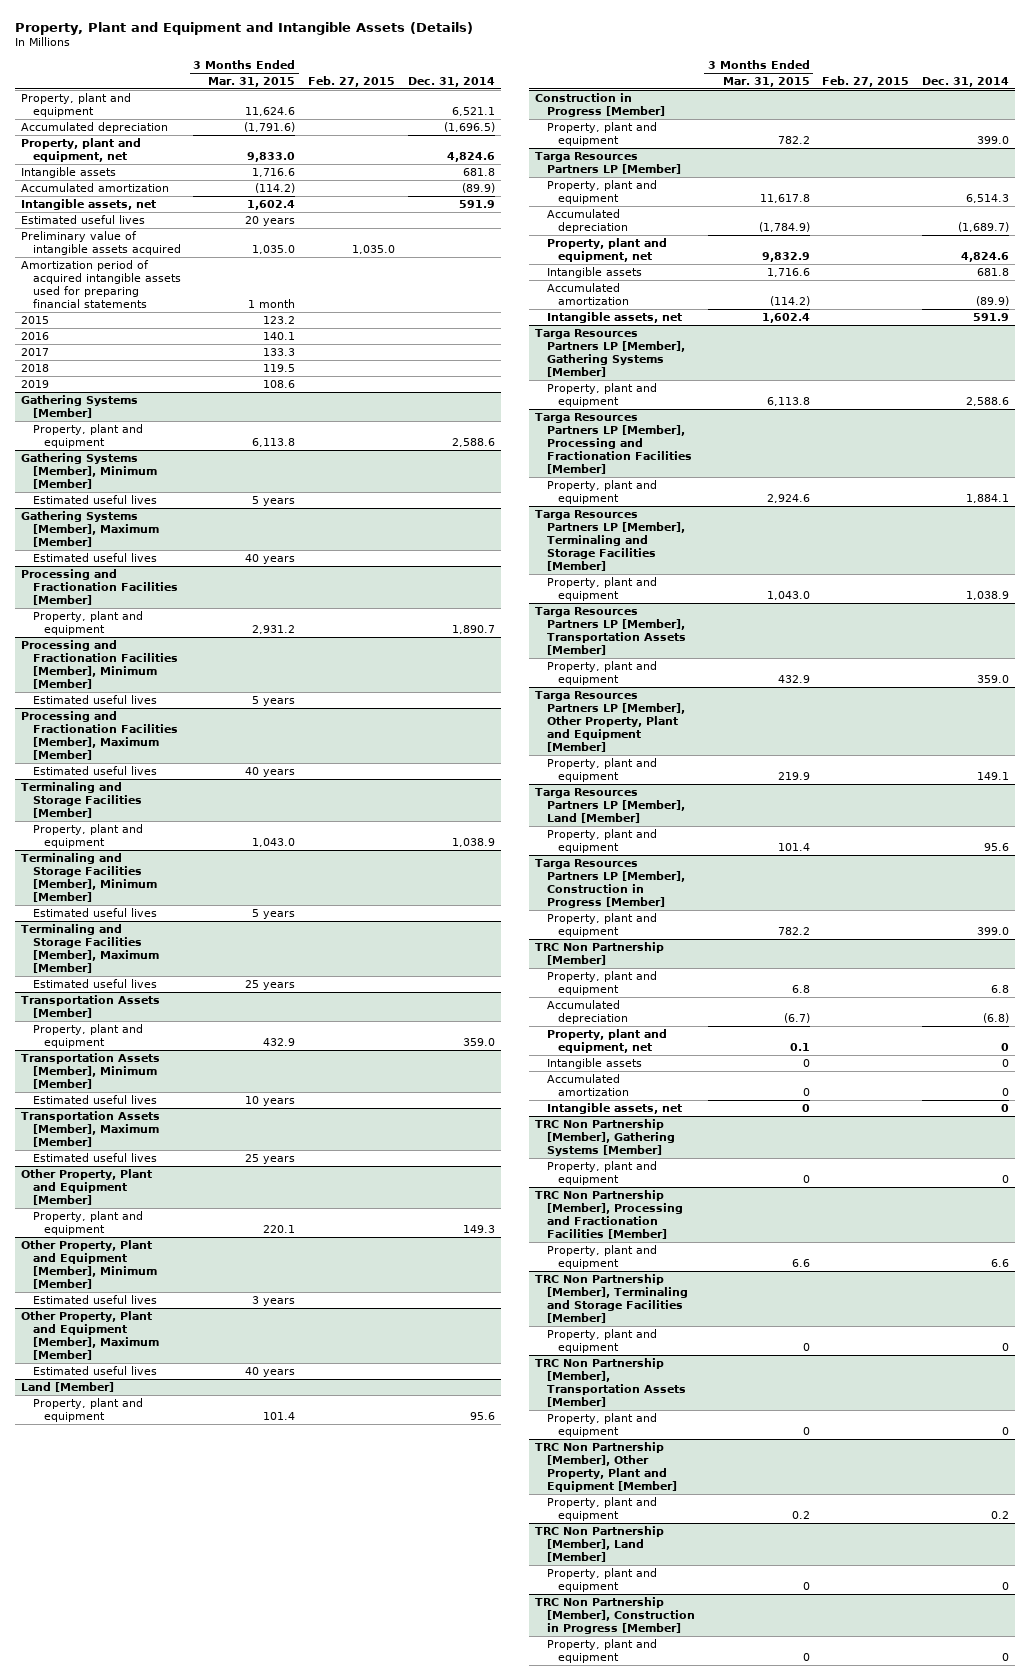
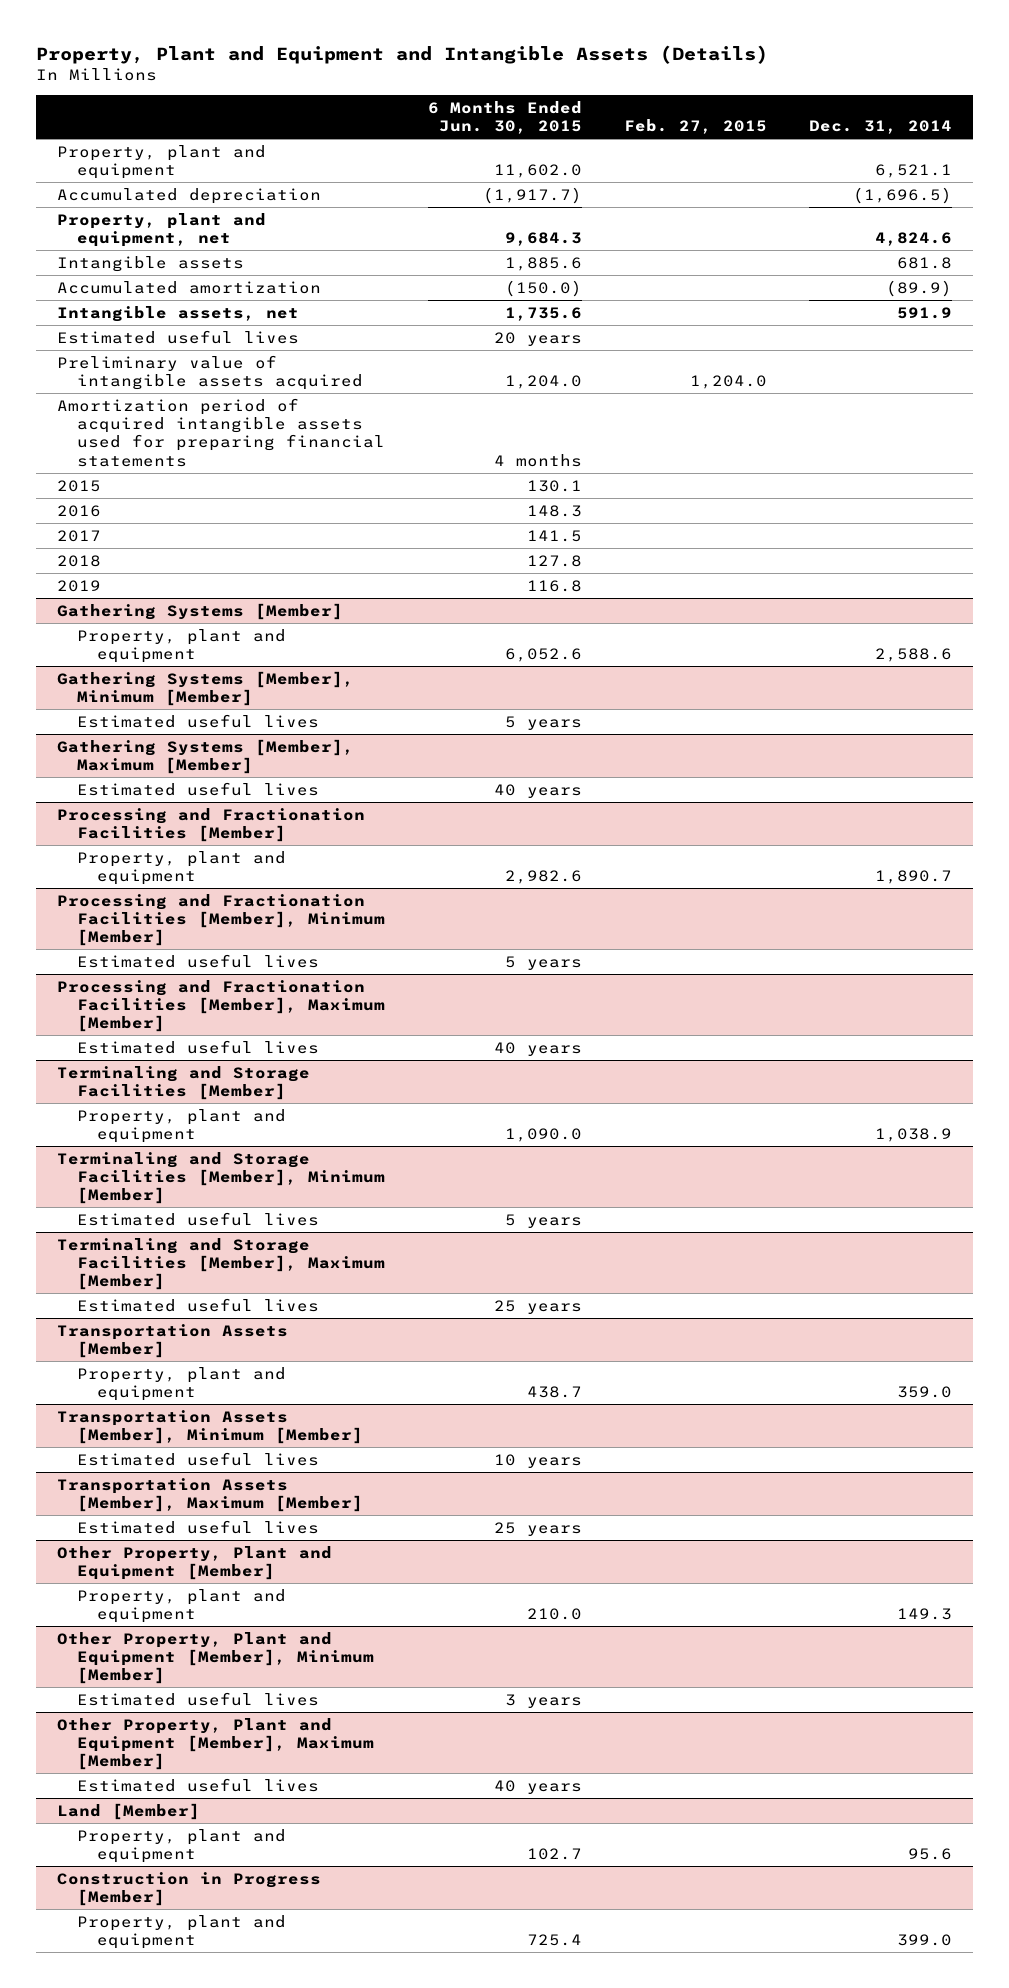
- | 3 Months Ended Mar. 31, 2015 | Feb. 27, 2015 | Dec. 31, 2014
+ | 6 Months Ended Jun. 30, 2015 | Feb. 27, 2015 | Dec. 31, 2014
- Preliminary value of intangible assets acquired | 1,035.0 | 1,035.0 |
+ Preliminary value of intangible assets acquired | 1,204.0 | 1,204.0 |
- Targa Resources Partners LP [Member]
- Property, plant and equipment | 11,617.8 | | 6,514.3
- Accumulated depreciation | (1,784.9) | | (1,689.7)
- Property, plant and equipment, net | 9,832.9 | | 4,824.6
- Intangible assets | 1,716.6 | | 681.8
- Accumulated amortization | (114.2) | | (89.9)
- Intangible assets, net | 1,602.4 | | 591.9
- Targa Resources Partners LP [Member], Gathering Systems [Member]
- Property, plant and equipment | 6,113.8 | | 2,588.6
- Targa Resources Partners LP [Member], Processing and Fractionation Facilities [Member]
- Property, plant and equipment | 2,924.6 | | 1,884.1
- Targa Resources Partners LP [Member], Terminaling and Storage Facilities [Member]
- Property, plant and equipment | 1,043.0 | | 1,038.9
- Targa Resources Partners LP [Member], Transportation Assets [Member]
- Property, plant and equipment | 432.9 | | 359.0
- Targa Resources Partners LP [Member], Other Property, Plant and Equipment [Member]
- Property, plant and equipment | 219.9 | | 149.1
- Targa Resources Partners LP [Member], Land [Member]
- Property, plant and equipment | 101.4 | | 95.6
- Targa Resources Partners LP [Member], Construction in Progress [Member]
- Property, plant and equipment | 782.2 | | 399.0
- TRC Non Partnership [Member]
- Property, plant and equipment | 6.8 | | 6.8
- Accumulated depreciation | (6.7) | | (6.8)
- Property, plant and equipment, net | 0.1 | | 0
- Intangible assets | 0 | | 0
- Accumulated amortization | 0 | | 0
- Intangible assets, net | 0 | | 0
- TRC Non Partnership [Member], Gathering Systems [Member]
- Property, plant and equipment | 0 | | 0
- TRC Non Partnership [Member], Processing and Fractionation Facilities [Member]
- Property, plant and equipment | 6.6 | | 6.6
- TRC Non Partnership [Member], Terminaling and Storage Facilities [Member]
- Property, plant and equipment | 0 | | 0
- TRC Non Partnership [Member], Transportation Assets [Member]
- Property, plant and equipment | 0 | | 0
- TRC Non Partnership [Member], Other Property, Plant and Equipment [Member]
- Property, plant and equipment | 0.2 | | 0.2
- TRC Non Partnership [Member], Land [Member]
- Property, plant and equipment | 0 | | 0
- TRC Non Partnership [Member], Construction in Progress [Member]
- Property, plant and equipment | 0 | | 0

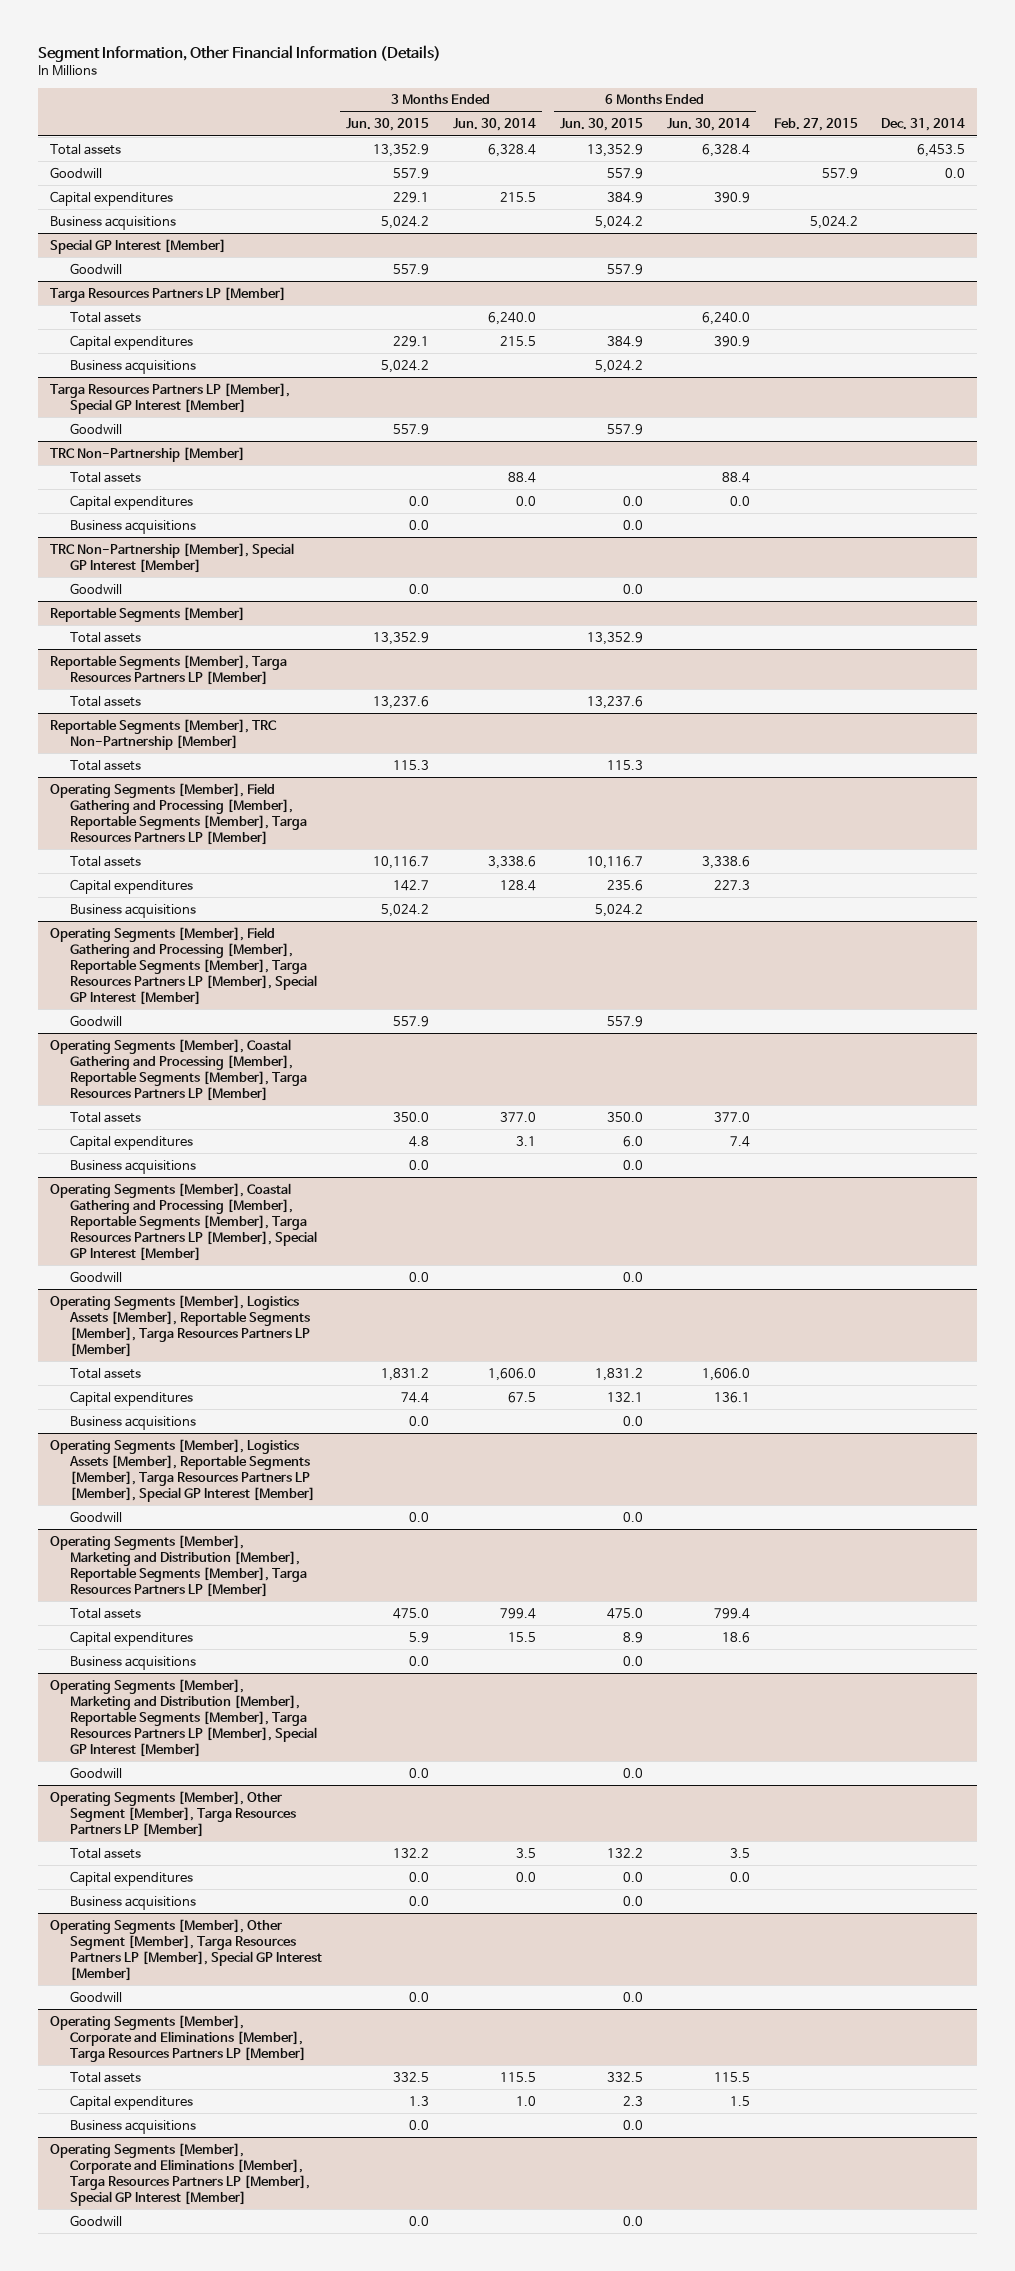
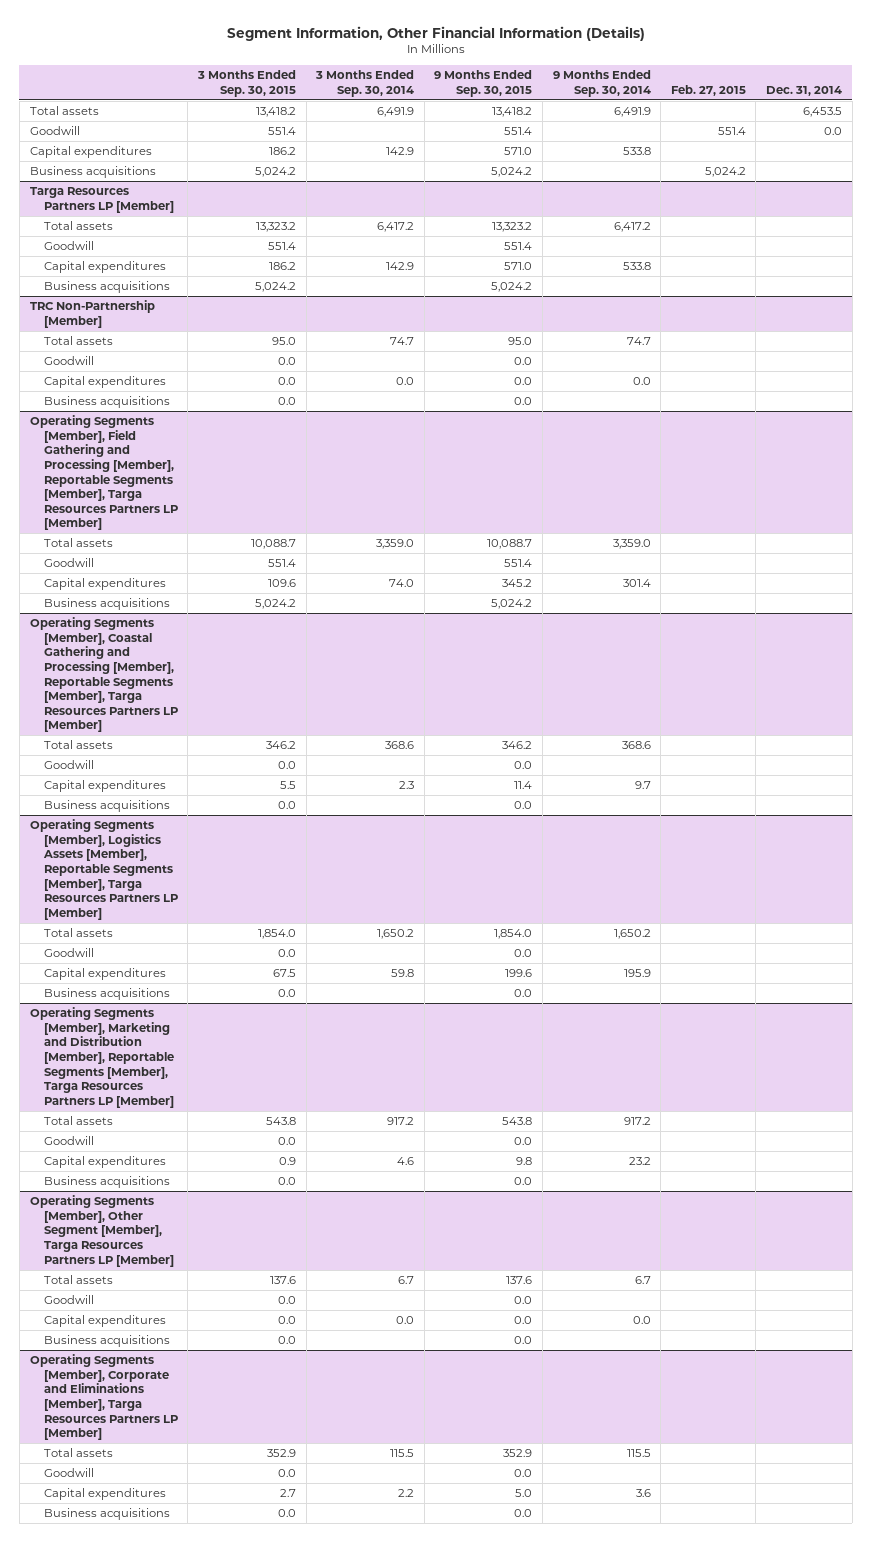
- | 3 Months Ended Jun. 30, 2015 | 3 Months Ended Jun. 30, 2014 | 6 Months Ended Jun. 30, 2015 | 6 Months Ended Jun. 30, 2014 | Feb. 27, 2015 | Dec. 31, 2014
+ | 3 Months Ended Sep. 30, 2015 | 3 Months Ended Sep. 30, 2014 | 9 Months Ended Sep. 30, 2015 | 9 Months Ended Sep. 30, 2014 | Feb. 27, 2015 | Dec. 31, 2014
- Goodwill | 557.9 | | 557.9 | | 557.9 | 0.0
+ Goodwill | 551.4 | | 551.4 | | 551.4 | 0.0
- Special GP Interest [Member]
- Goodwill | 557.9 | | 557.9 | | |
@ Targa Resources Partners LP [Member]
+ Goodwill | 551.4 | | 551.4 | | |
- Targa Resources Partners LP [Member], Special GP Interest [Member]
- Goodwill | 557.9 | | 557.9 | | |
@ TRC Non-Partnership [Member]
+ Goodwill | 0.0 | | 0.0 | | |
- TRC Non-Partnership [Member], Special GP Interest [Member]
- Goodwill | 0.0 | | 0.0 | | |
- Reportable Segments [Member]
- Total assets | 13,352.9 | | 13,352.9 | | |
- Reportable Segments [Member], Targa Resources Partners LP [Member]
- Total assets | 13,237.6 | | 13,237.6 | | |
- Reportable Segments [Member], TRC Non-Partnership [Member]
- Total assets | 115.3 | | 115.3 | | |
@ Operating Segments [Member], Field Gathering and Processing [Member], Reportable Segments [Member], Targa Resources Partners LP [Member]
+ Goodwill | 551.4 | | 551.4 | | |
- Operating Segments [Member], Field Gathering and Processing [Member], Reportable Segments [Member], Targa Resources Partners LP [Member], Special GP Interest [Member]
- Goodwill | 557.9 | | 557.9 | | |
@ Operating Segments [Member], Coastal Gathering and Processing [Member], Reportable Segments [Member], Targa Resources Partners LP [Member]
+ Goodwill | 0.0 | | 0.0 | | |
- Operating Segments [Member], Coastal Gathering and Processing [Member], Reportable Segments [Member], Targa Resources Partners LP [Member], Special GP Interest [Member]
- Goodwill | 0.0 | | 0.0 | | |
@ Operating Segments [Member], Logistics Assets [Member], Reportable Segments [Member], Targa Resources Partners LP [Member]
+ Goodwill | 0.0 | | 0.0 | | |
- Operating Segments [Member], Logistics Assets [Member], Reportable Segments [Member], Targa Resources Partners LP [Member], Special GP Interest [Member]
- Goodwill | 0.0 | | 0.0 | | |
@ Operating Segments [Member], Marketing and Distribution [Member], Reportable Segments [Member], Targa Resources Partners LP [Member]
+ Goodwill | 0.0 | | 0.0 | | |
- Operating Segments [Member], Marketing and Distribution [Member], Reportable Segments [Member], Targa Resources Partners LP [Member], Special GP Interest [Member]
- Goodwill | 0.0 | | 0.0 | | |
@ Operating Segments [Member], Other Segment [Member], Targa Resources Partners LP [Member]
+ Goodwill | 0.0 | | 0.0 | | |
- Operating Segments [Member], Other Segment [Member], Targa Resources Partners LP [Member], Special GP Interest [Member]
- Goodwill | 0.0 | | 0.0 | | |
@ Operating Segments [Member], Corporate and Eliminations [Member], Targa Resources Partners LP [Member]
+ Goodwill | 0.0 | | 0.0 | | |
- Operating Segments [Member], Corporate and Eliminations [Member], Targa Resources Partners LP [Member], Special GP Interest [Member]
- Goodwill | 0.0 | | 0.0 | | |

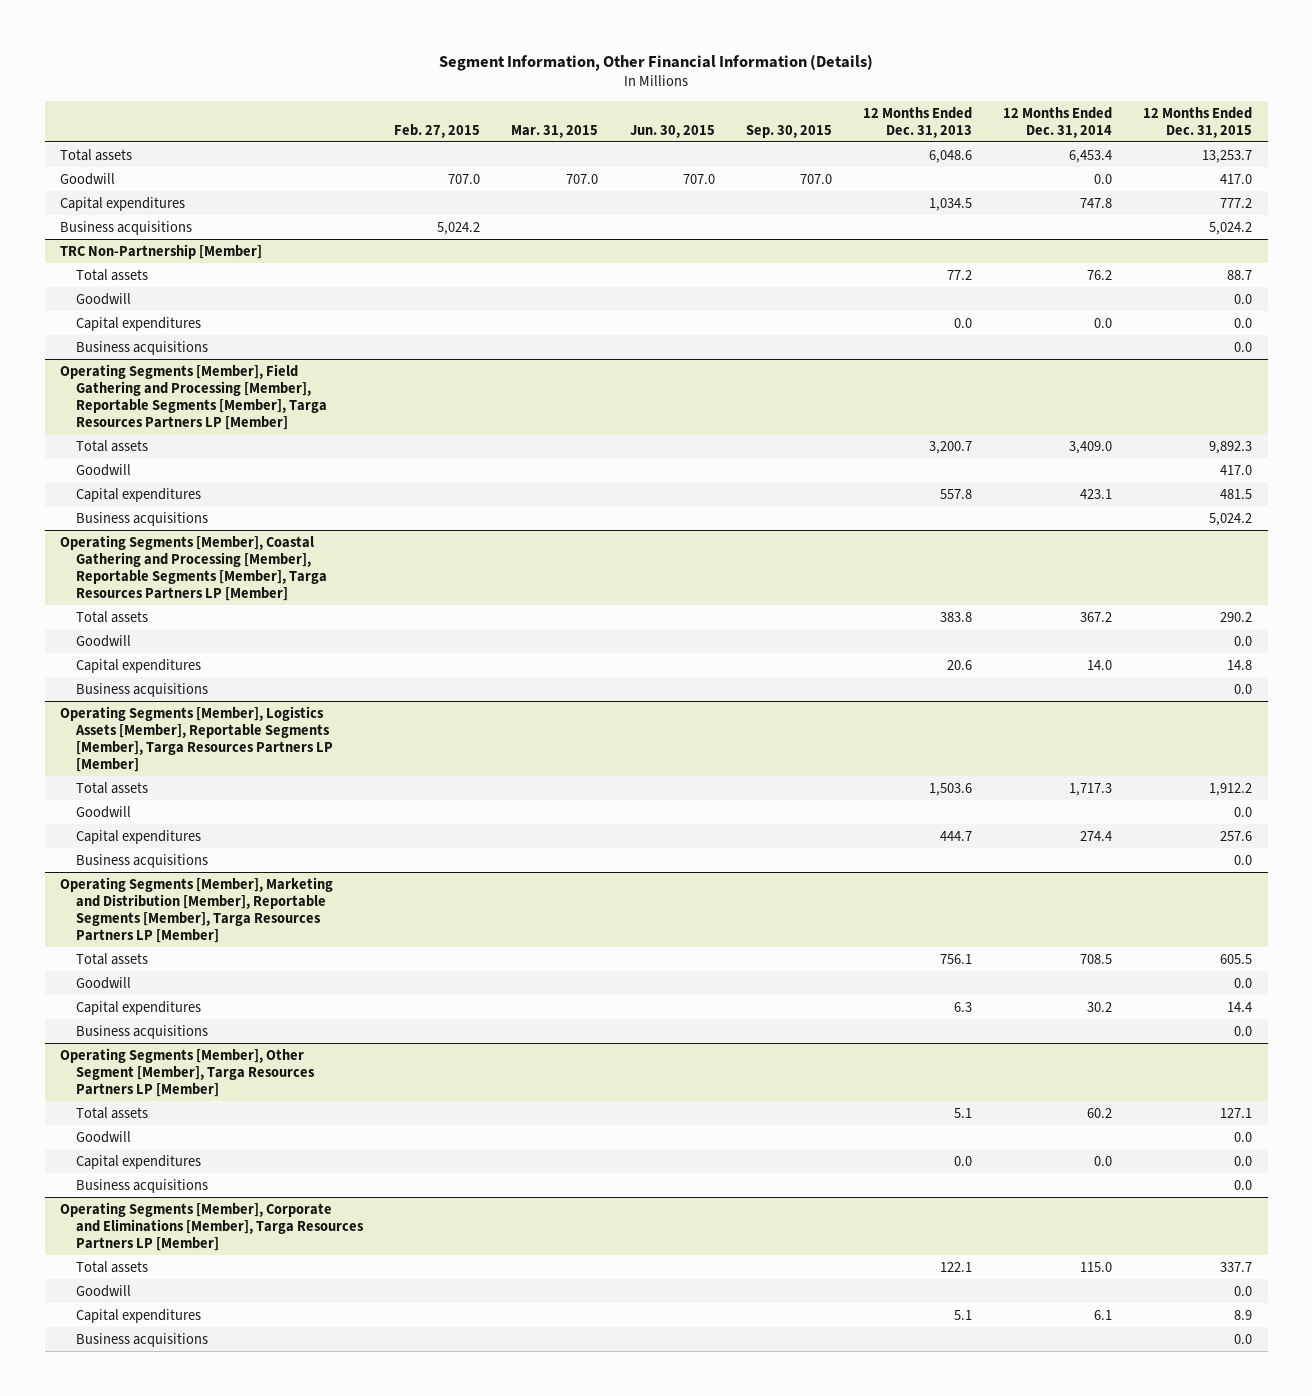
- | 3 Months Ended Sep. 30, 2015 | 3 Months Ended Sep. 30, 2014 | 9 Months Ended Sep. 30, 2015 | 9 Months Ended Sep. 30, 2014 | Feb. 27, 2015 | Dec. 31, 2014
+ | Feb. 27, 2015 | Mar. 31, 2015 | Jun. 30, 2015 | Sep. 30, 2015 | 12 Months Ended Dec. 31, 2013 | 12 Months Ended Dec. 31, 2014 | 12 Months Ended Dec. 31, 2015
- Goodwill | 551.4 | | 551.4 | | 551.4 | 0.0
+ Goodwill | 707.0 | 707.0 | 707.0 | 707.0 | | 0.0 | 417.0
- Targa Resources Partners LP [Member]
- Total assets | 13,323.2 | 6,417.2 | 13,323.2 | 6,417.2 | |
- Goodwill | 551.4 | | 551.4 | | |
- Capital expenditures | 186.2 | 142.9 | 571.0 | 533.8 | |
- Business acquisitions | 5,024.2 | | 5,024.2 | | |

